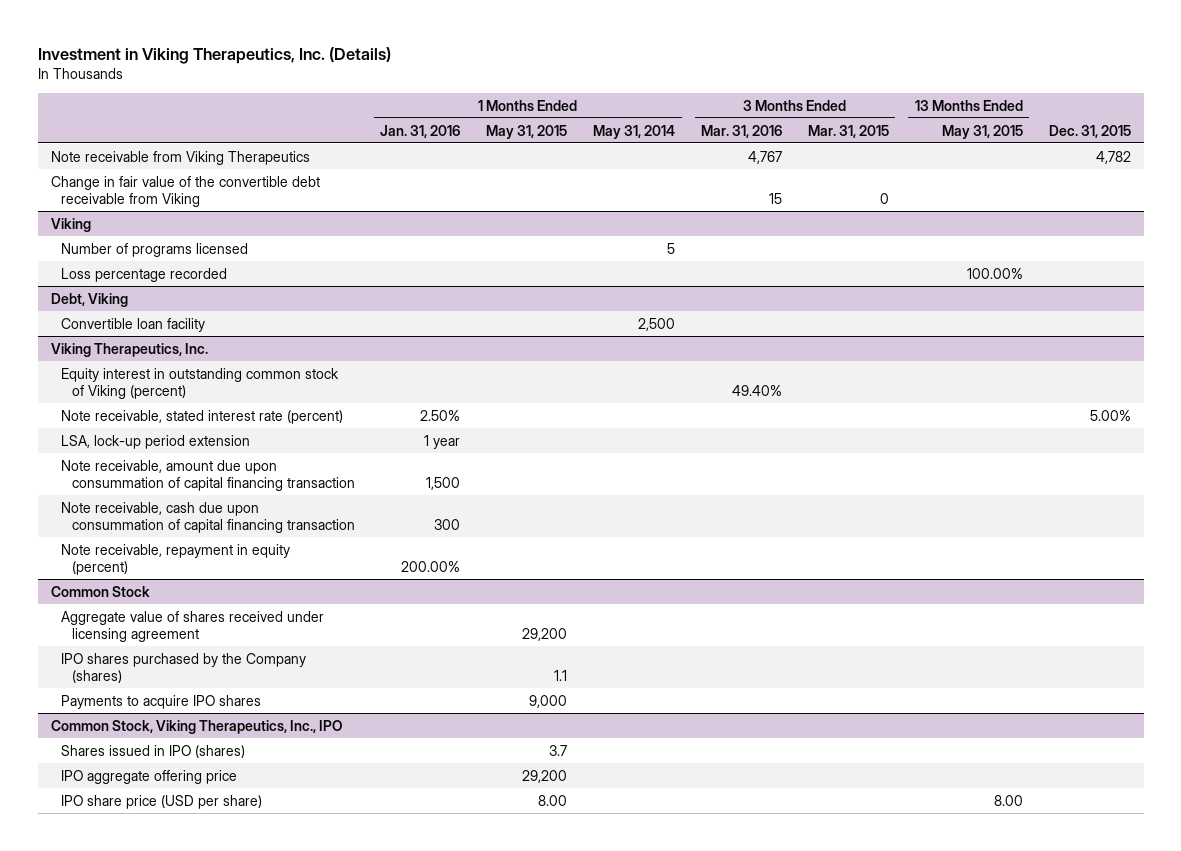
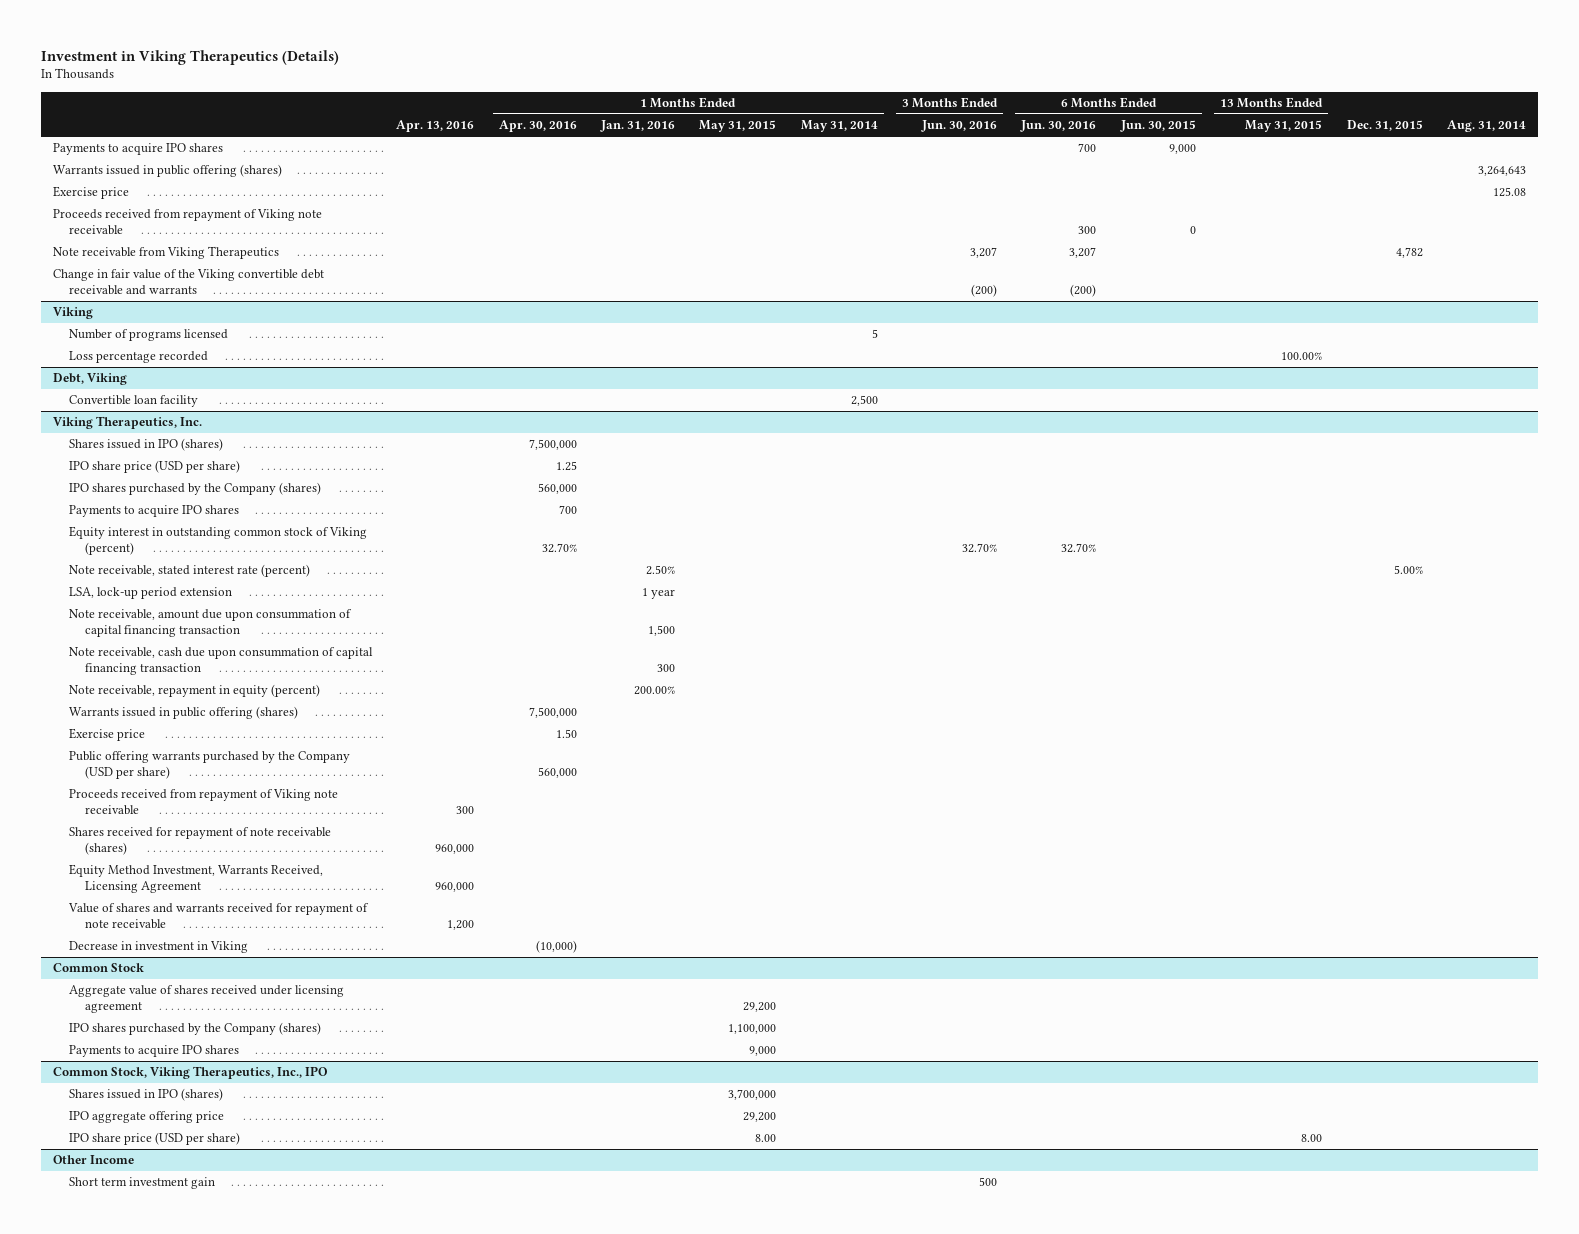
- Investment in Viking Therapeutics, Inc. (Details)
+ Investment in Viking Therapeutics (Details)
- | 1 Months Ended Jan. 31, 2016 | 1 Months Ended May 31, 2015 | 1 Months Ended May 31, 2014 | 3 Months Ended Mar. 31, 2016 | 3 Months Ended Mar. 31, 2015 | 13 Months Ended May 31, 2015 | Dec. 31, 2015
+ | Apr. 13, 2016 | 1 Months Ended Apr. 30, 2016 | 1 Months Ended Jan. 31, 2016 | 1 Months Ended May 31, 2015 | 1 Months Ended May 31, 2014 | 3 Months Ended Jun. 30, 2016 | 6 Months Ended Jun. 30, 2016 | 6 Months Ended Jun. 30, 2015 | 13 Months Ended May 31, 2015 | Dec. 31, 2015 | Aug. 31, 2014
+ Payments to acquire IPO shares | | | | | | | 700 | 9,000 | | |
+ Warrants issued in public offering (shares) | | | | | | | | | | | 3,264,643
+ Exercise price | | | | | | | | | | | 125.08
+ Proceeds received from repayment of Viking note receivable | | | | | | | 300 | 0 | | |
- Change in fair value of the convertible debt receivable from Viking | | | | 15 | 0 | |
+ Change in fair value of the Viking convertible debt receivable and warrants | | | | | | (200) | (200) | | | |
@ Viking Therapeutics, Inc.
+ Shares issued in IPO (shares) | | 7,500,000 | | | | | | | | |
+ IPO share price (USD per share) | | 1.25 | | | | | | | | |
+ IPO shares purchased by the Company (shares) | | 560,000 | | | | | | | | |
+ Payments to acquire IPO shares | | 700 | | | | | | | | |
+ Warrants issued in public offering (shares) | | 7,500,000 | | | | | | | | |
+ Exercise price | | 1.50 | | | | | | | | |
+ Public offering warrants purchased by the Company (USD per share) | | 560,000 | | | | | | | | |
+ Proceeds received from repayment of Viking note receivable | 300 | | | | | | | | | |
+ Shares received for repayment of note receivable (shares) | 960,000 | | | | | | | | | |
+ Equity Method Investment, Warrants Received, Licensing Agreement | 960,000 | | | | | | | | | |
+ Value of shares and warrants received for repayment of note receivable | 1,200 | | | | | | | | | |
+ Decrease in investment in Viking | | (10,000) | | | | | | | | |
@ Common Stock
- IPO shares purchased by the Company (shares) | | 1.1 | | | | |
+ IPO shares purchased by the Company (shares) | | | | 1,100,000 | | | | | | |
@ Common Stock, Viking Therapeutics, Inc., IPO
- Shares issued in IPO (shares) | | 3.7 | | | | |
+ Shares issued in IPO (shares) | | | | 3,700,000 | | | | | | |
+ Other Income
+ Short term investment gain | | | | | | 500 | | | | |

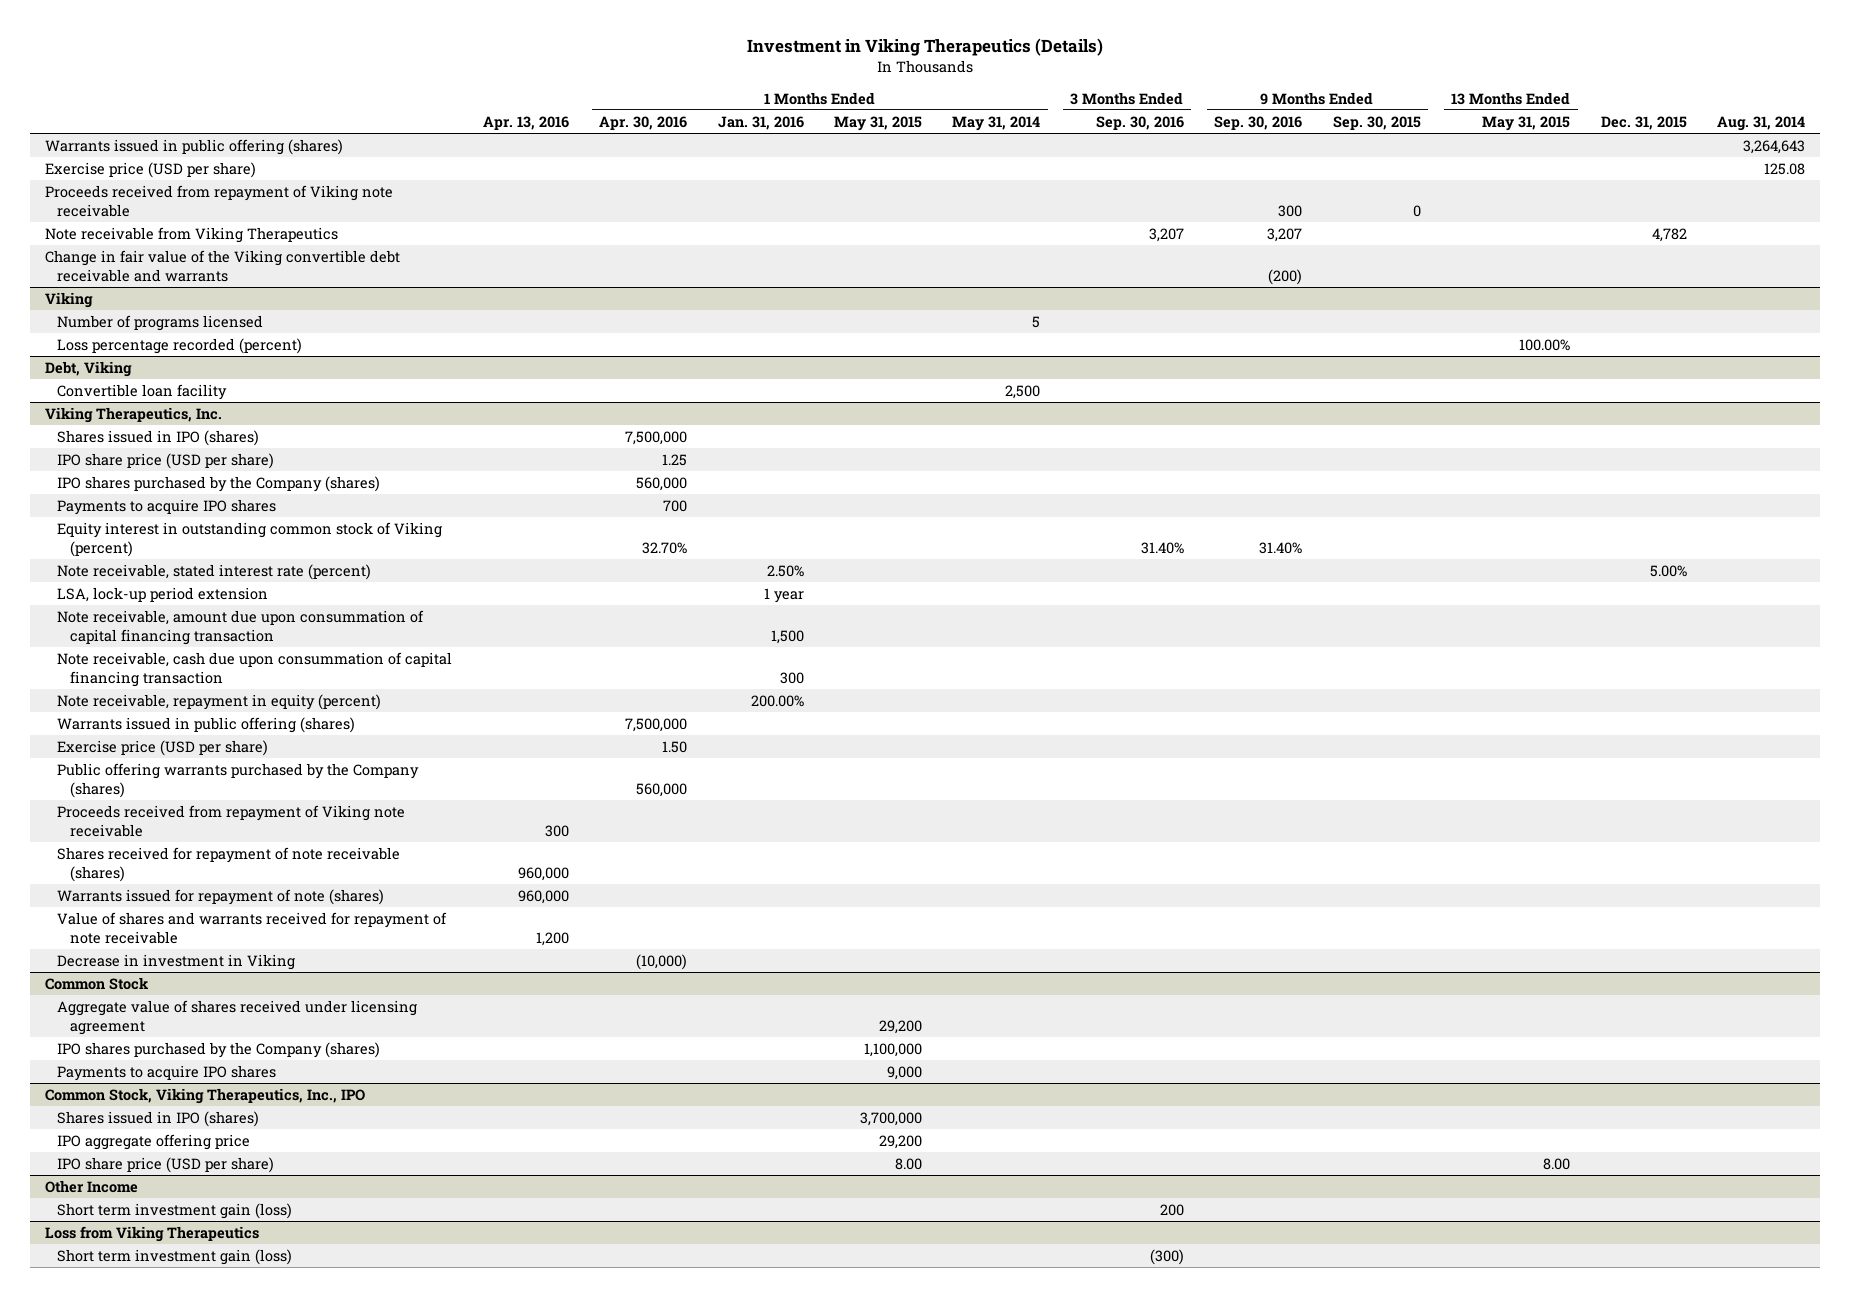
- | Apr. 13, 2016 | 1 Months Ended Apr. 30, 2016 | 1 Months Ended Jan. 31, 2016 | 1 Months Ended May 31, 2015 | 1 Months Ended May 31, 2014 | 3 Months Ended Jun. 30, 2016 | 6 Months Ended Jun. 30, 2016 | 6 Months Ended Jun. 30, 2015 | 13 Months Ended May 31, 2015 | Dec. 31, 2015 | Aug. 31, 2014
+ | Apr. 13, 2016 | 1 Months Ended Apr. 30, 2016 | 1 Months Ended Jan. 31, 2016 | 1 Months Ended May 31, 2015 | 1 Months Ended May 31, 2014 | 3 Months Ended Sep. 30, 2016 | 9 Months Ended Sep. 30, 2016 | 9 Months Ended Sep. 30, 2015 | 13 Months Ended May 31, 2015 | Dec. 31, 2015 | Aug. 31, 2014
- Payments to acquire IPO shares | | | | | | | 700 | 9,000 | | |
- Exercise price | | | | | | | | | | | 125.08
+ Exercise price (USD per share) | | | | | | | | | | | 125.08
@ Viking
- Loss percentage recorded | | | | | | | | | 100.00% | |
+ Loss percentage recorded (percent) | | | | | | | | | 100.00% | |
@ Viking Therapeutics, Inc.
- Exercise price | | 1.50 | | | | | | | | |
- Public offering warrants purchased by the Company (USD per share) | | 560,000 | | | | | | | | |
+ Exercise price (USD per share) | | 1.50 | | | | | | | | |
+ Public offering warrants purchased by the Company (shares) | | 560,000 | | | | | | | | |
- Equity Method Investment, Warrants Received, Licensing Agreement | 960,000 | | | | | | | | | |
+ Warrants issued for repayment of note (shares) | 960,000 | | | | | | | | | |
@ Other Income
- Short term investment gain | | | | | | 500 | | | | |
+ Short term investment gain (loss) | | | | | | 200 | | | | |
+ Loss from Viking Therapeutics
+ Short term investment gain (loss) | | | | | | (300) | | | | |

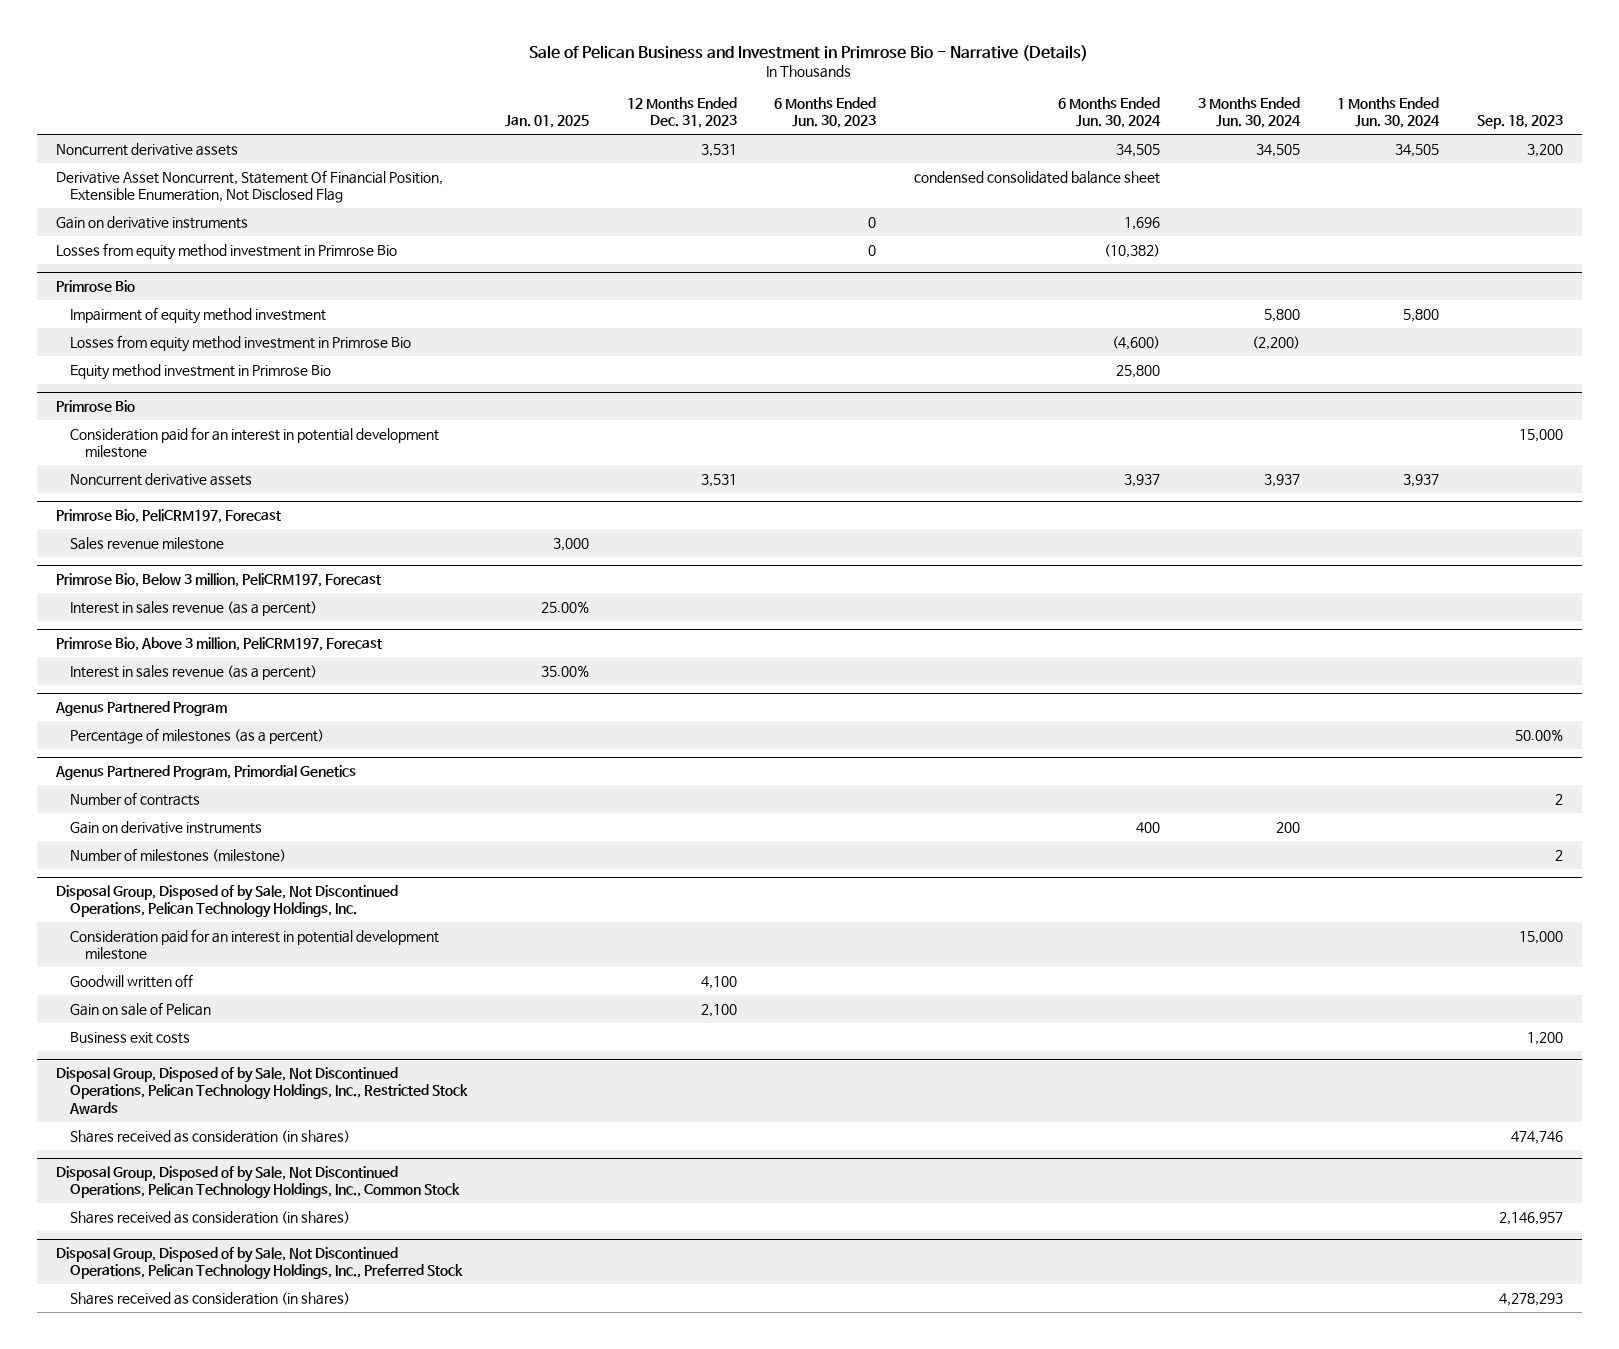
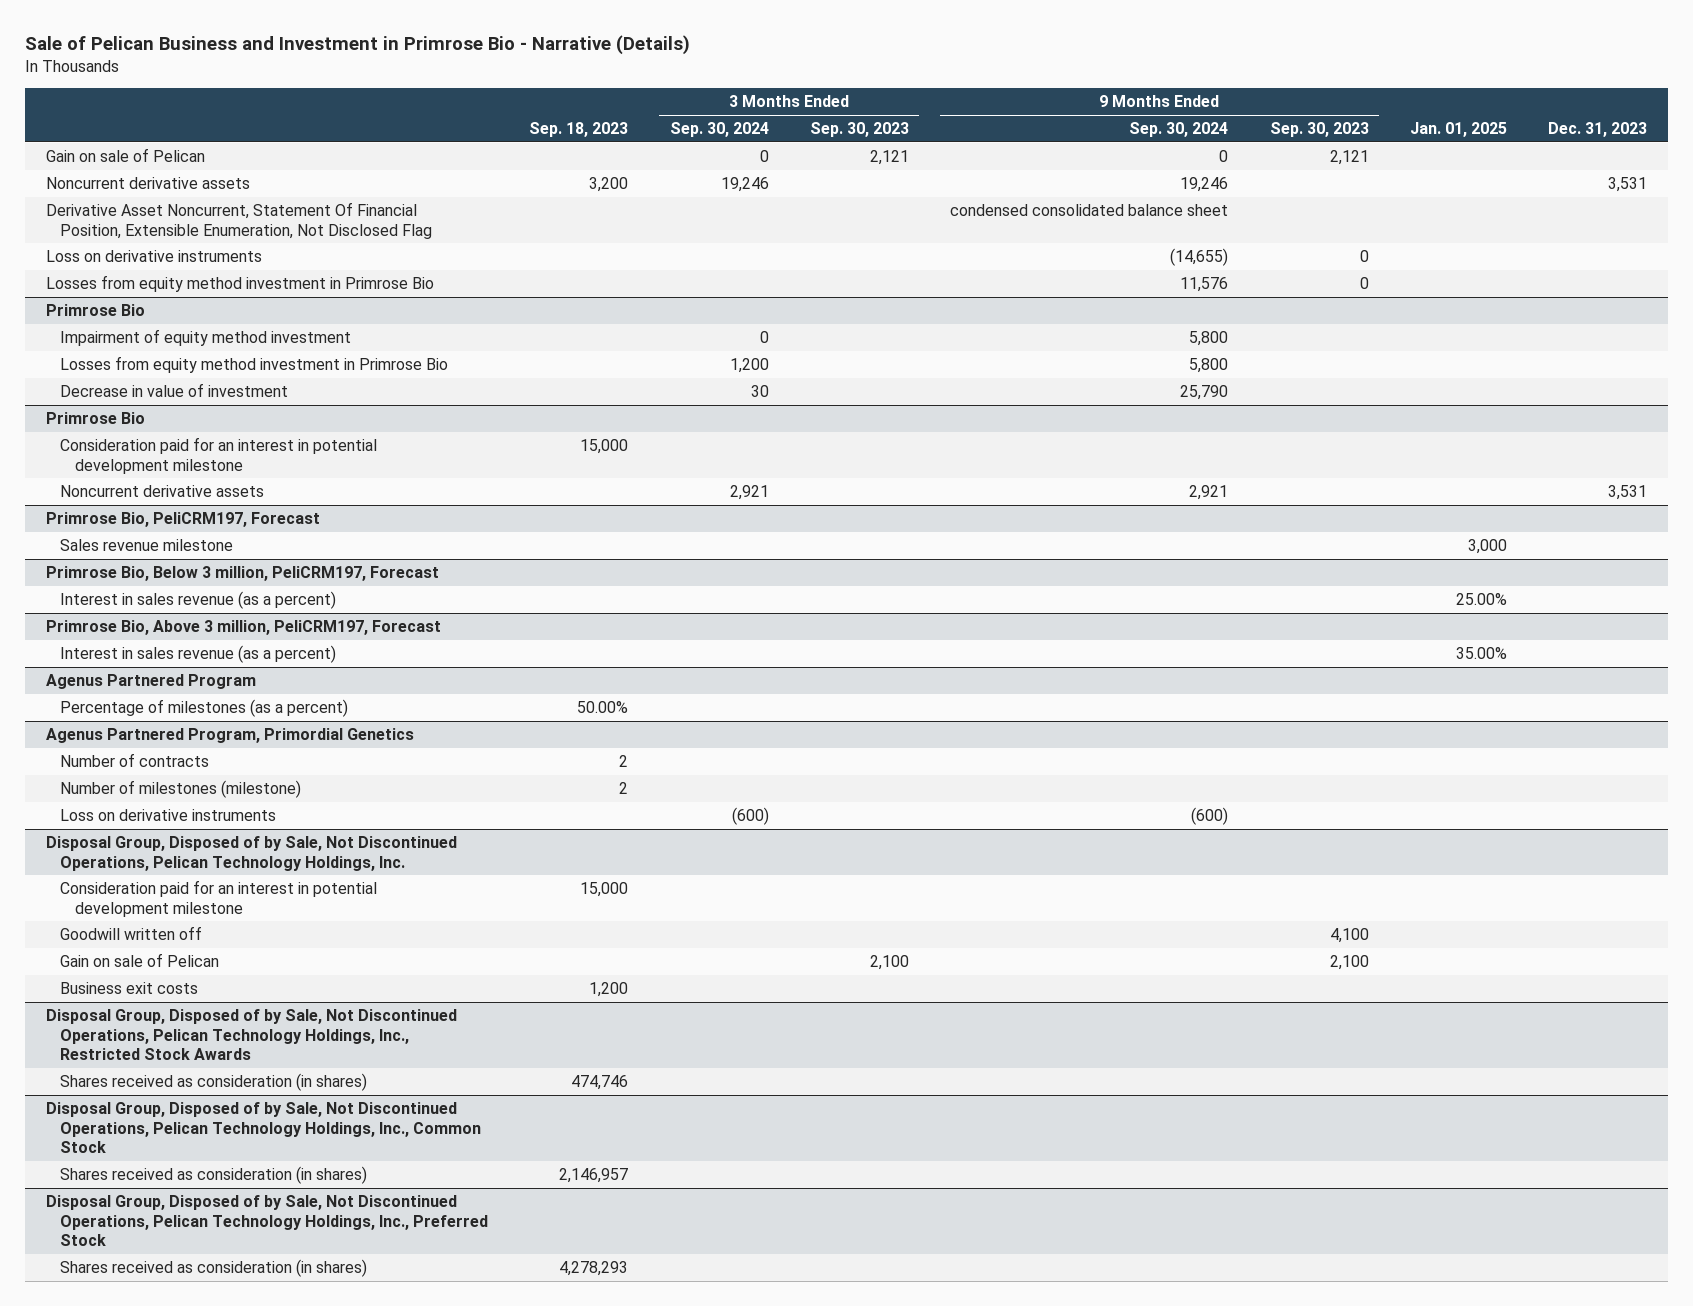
- | Jan. 01, 2025 | 12 Months Ended Dec. 31, 2023 | 6 Months Ended Jun. 30, 2023 | 6 Months Ended Jun. 30, 2024 | 3 Months Ended Jun. 30, 2024 | 1 Months Ended Jun. 30, 2024 | Sep. 18, 2023
+ | Sep. 18, 2023 | 3 Months Ended Sep. 30, 2024 | 3 Months Ended Sep. 30, 2023 | 9 Months Ended Sep. 30, 2024 | 9 Months Ended Sep. 30, 2023 | Jan. 01, 2025 | Dec. 31, 2023
+ Gain on sale of Pelican | | 0 | 2,121 | 0 | 2,121 | |
- Gain on derivative instruments | | | 0 | 1,696 | | |
+ Loss on derivative instruments | | | | (14,655) | 0 | |
@ Primrose Bio
- Equity method investment in Primrose Bio | | | | 25,800 | | |
+ Decrease in value of investment | | 30 | | 25,790 | | |
@ Agenus Partnered Program, Primordial Genetics
- Gain on derivative instruments | | | | 400 | 200 | |
+ Loss on derivative instruments | | (600) | | (600) | | |

